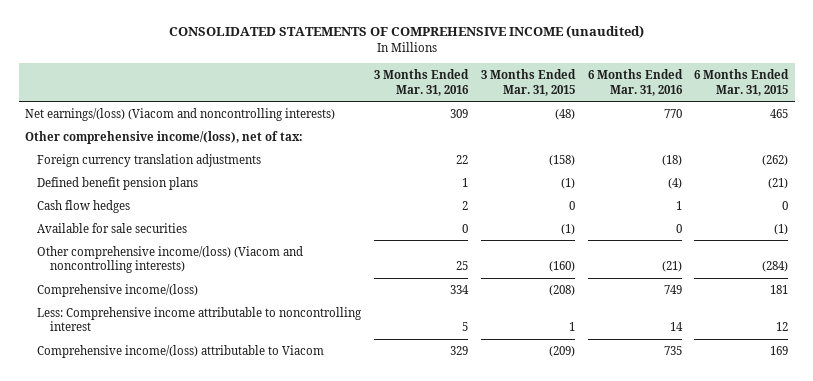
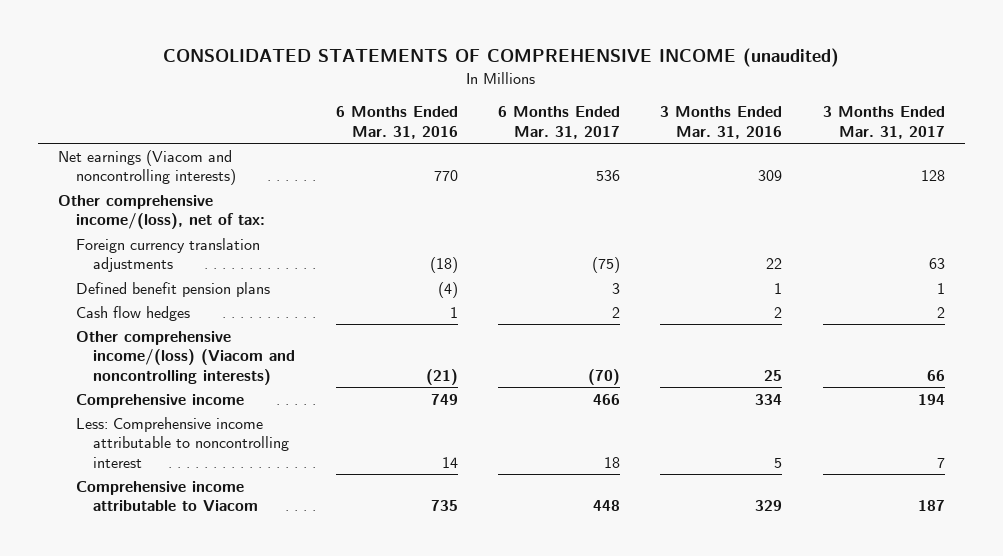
- | 3 Months Ended Mar. 31, 2016 | 3 Months Ended Mar. 31, 2015 | 6 Months Ended Mar. 31, 2016 | 6 Months Ended Mar. 31, 2015
+ | 6 Months Ended Mar. 31, 2016 | 6 Months Ended Mar. 31, 2017 | 3 Months Ended Mar. 31, 2016 | 3 Months Ended Mar. 31, 2017
- Net earnings/(loss) (Viacom and noncontrolling interests) | 309 | (48) | 770 | 465
+ Net earnings (Viacom and noncontrolling interests) | 770 | 536 | 309 | 128
- Available for sale securities | 0 | (1) | 0 | (1)
- Comprehensive income/(loss) | 334 | (208) | 749 | 181
+ Comprehensive income | 749 | 466 | 334 | 194
- Comprehensive income/(loss) attributable to Viacom | 329 | (209) | 735 | 169
+ Comprehensive income attributable to Viacom | 735 | 448 | 329 | 187

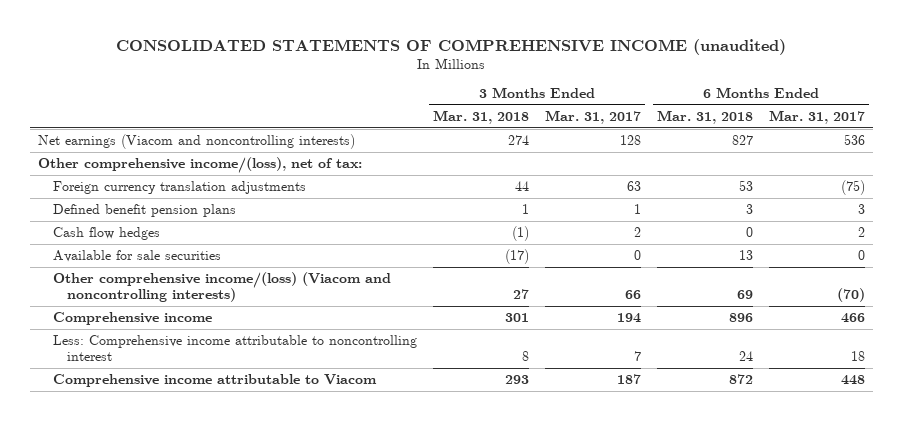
- | 6 Months Ended Mar. 31, 2016 | 6 Months Ended Mar. 31, 2017 | 3 Months Ended Mar. 31, 2016 | 3 Months Ended Mar. 31, 2017
+ | 3 Months Ended Mar. 31, 2018 | 3 Months Ended Mar. 31, 2017 | 6 Months Ended Mar. 31, 2018 | 6 Months Ended Mar. 31, 2017
+ Available for sale securities | (17) | 0 | 13 | 0

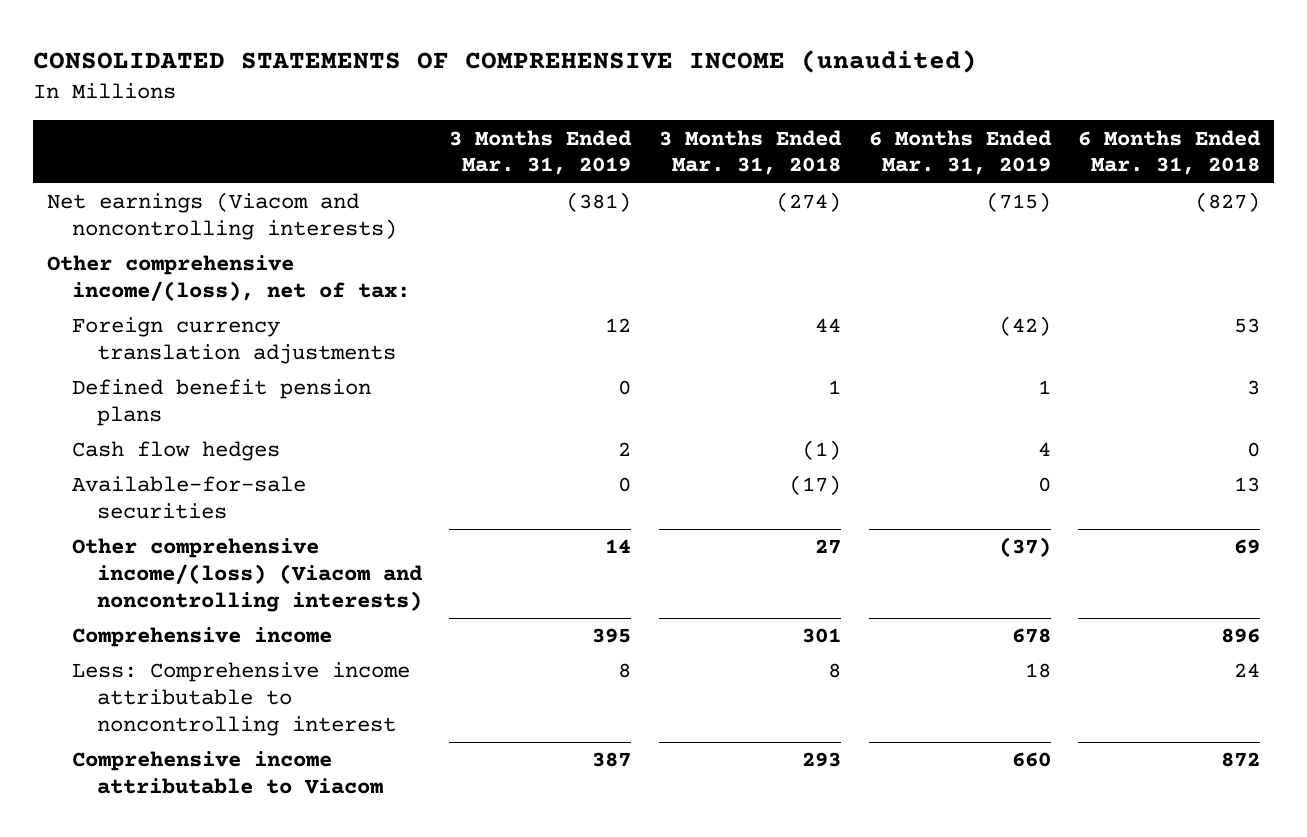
- | 3 Months Ended Mar. 31, 2018 | 3 Months Ended Mar. 31, 2017 | 6 Months Ended Mar. 31, 2018 | 6 Months Ended Mar. 31, 2017
+ | 3 Months Ended Mar. 31, 2019 | 3 Months Ended Mar. 31, 2018 | 6 Months Ended Mar. 31, 2019 | 6 Months Ended Mar. 31, 2018
- Net earnings (Viacom and noncontrolling interests) | 274 | 128 | 827 | 536
+ Net earnings (Viacom and noncontrolling interests) | (381) | (274) | (715) | (827)
- Available for sale securities | (17) | 0 | 13 | 0
+ Available-for-sale securities | 0 | (17) | 0 | 13

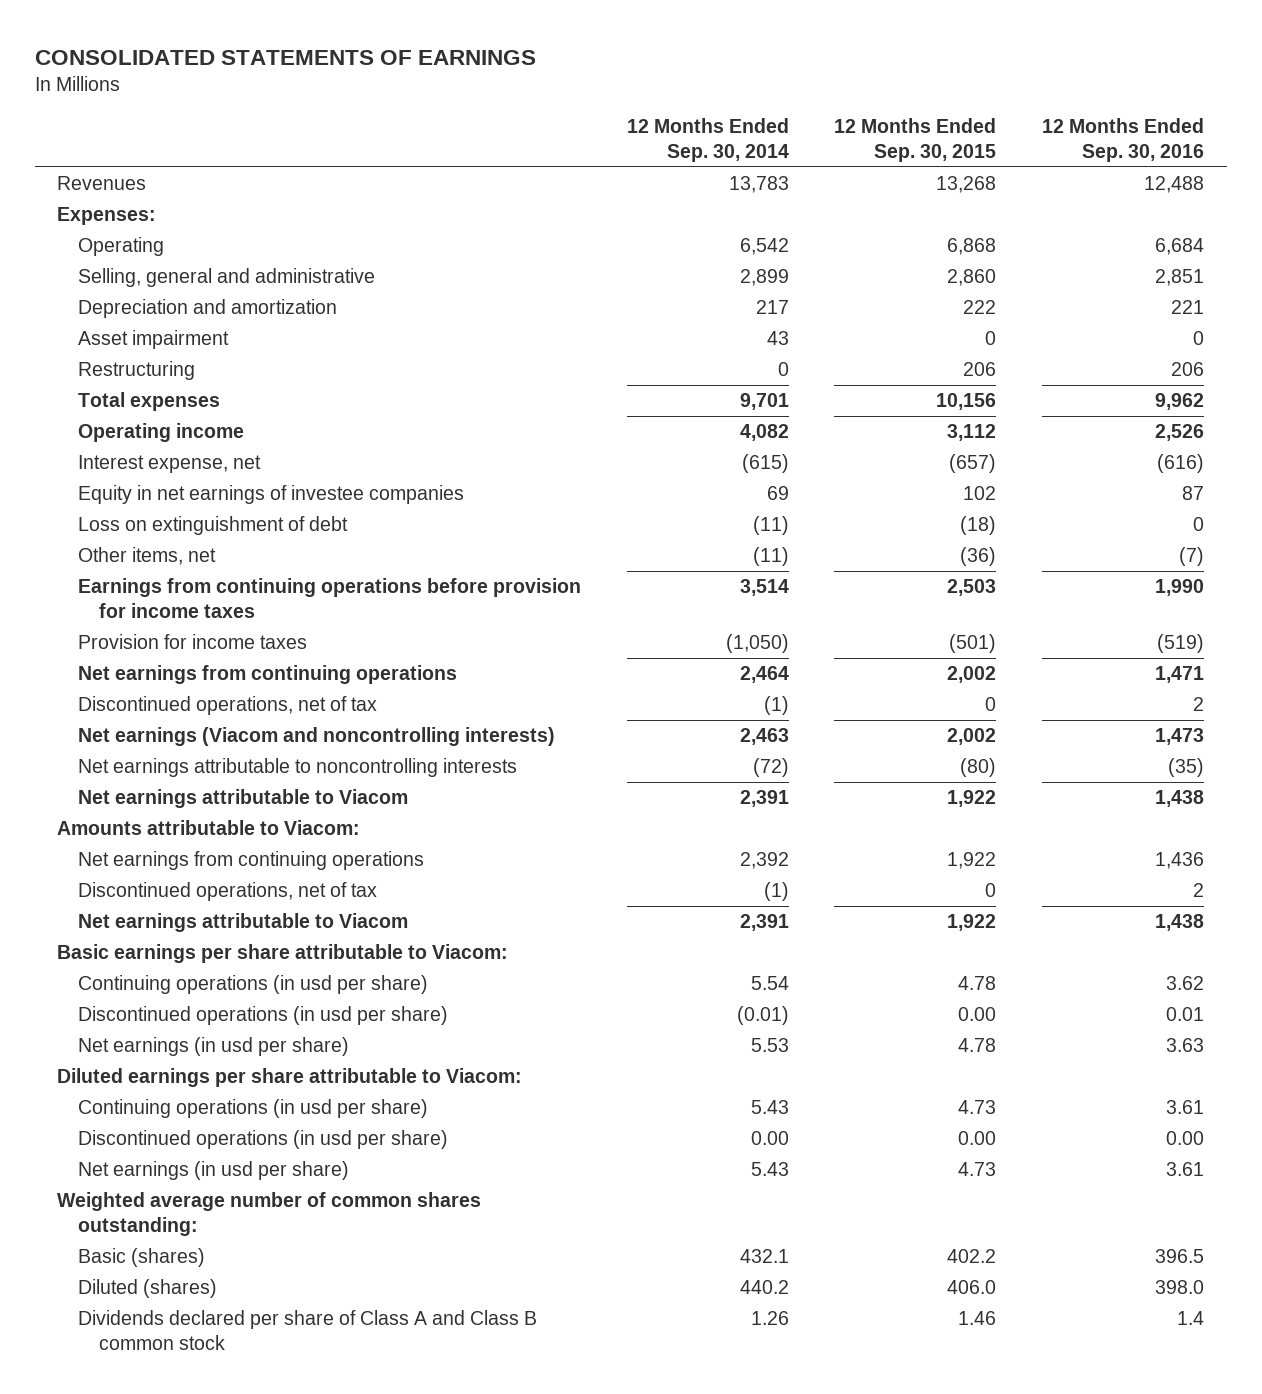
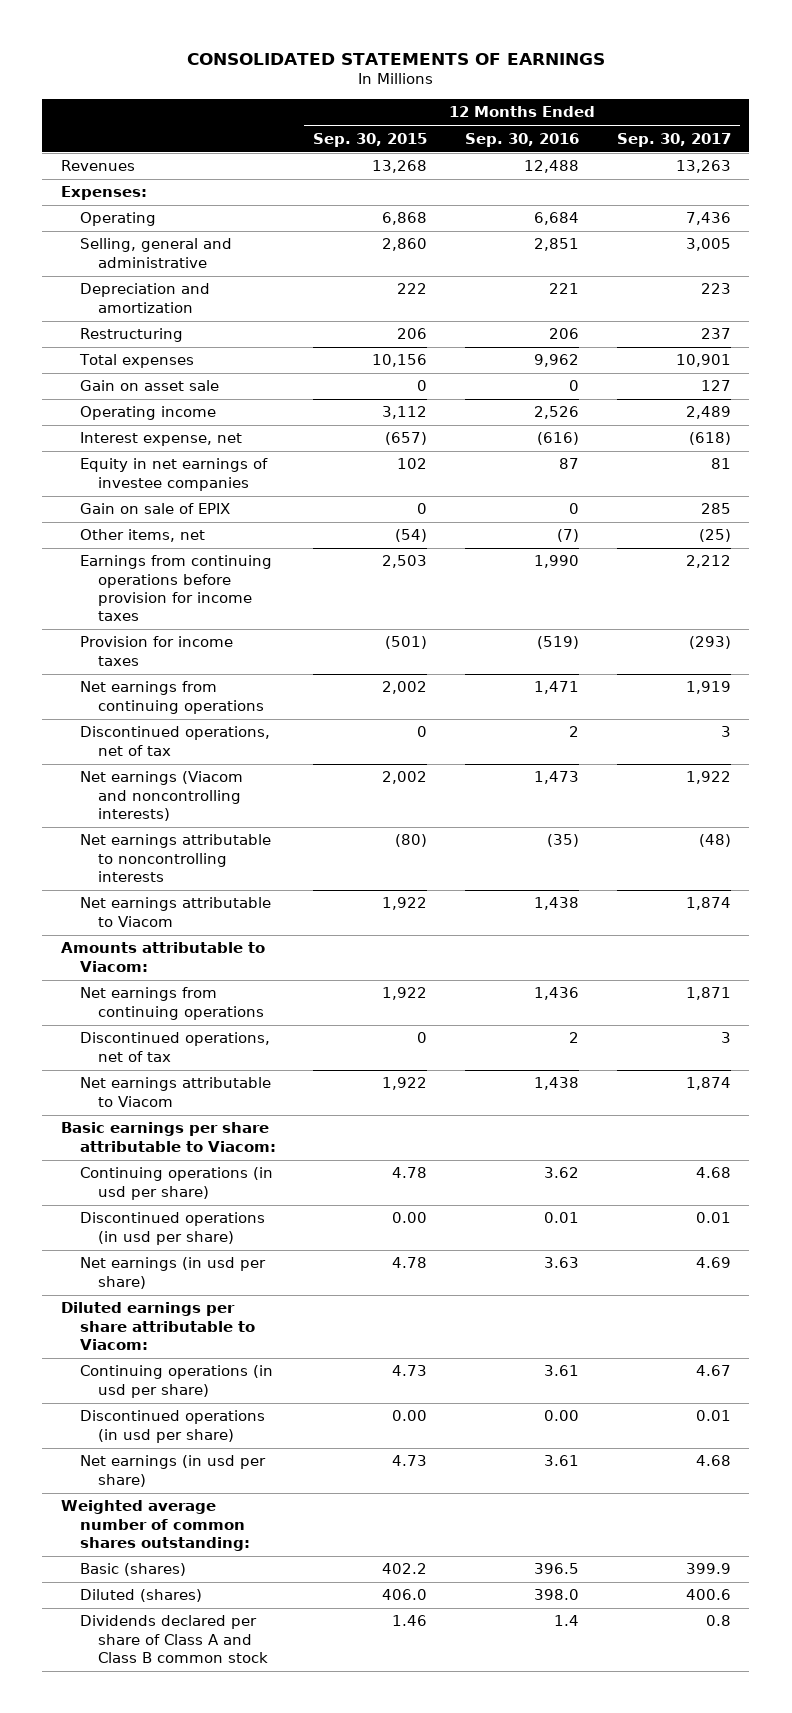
- | 12 Months Ended Sep. 30, 2014 | 12 Months Ended Sep. 30, 2015 | 12 Months Ended Sep. 30, 2016
+ | 12 Months Ended Sep. 30, 2015 | 12 Months Ended Sep. 30, 2016 | 12 Months Ended Sep. 30, 2017
- Asset impairment | 43 | 0 | 0
+ Gain on asset sale | 0 | 0 | 127
- Loss on extinguishment of debt | (11) | (18) | 0
- Other items, net | (11) | (36) | (7)
+ Gain on sale of EPIX | 0 | 0 | 285
+ Other items, net | (54) | (7) | (25)

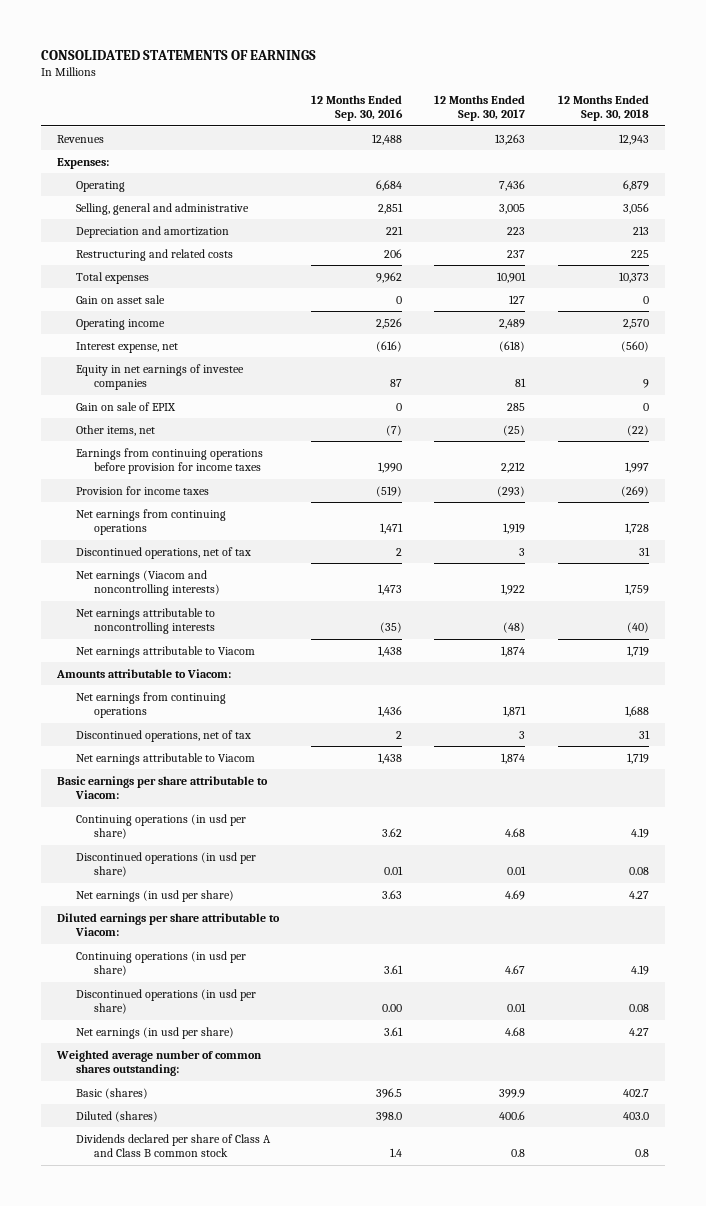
- | 12 Months Ended Sep. 30, 2015 | 12 Months Ended Sep. 30, 2016 | 12 Months Ended Sep. 30, 2017
+ | 12 Months Ended Sep. 30, 2016 | 12 Months Ended Sep. 30, 2017 | 12 Months Ended Sep. 30, 2018
- Restructuring | 206 | 206 | 237
+ Restructuring and related costs | 206 | 237 | 225

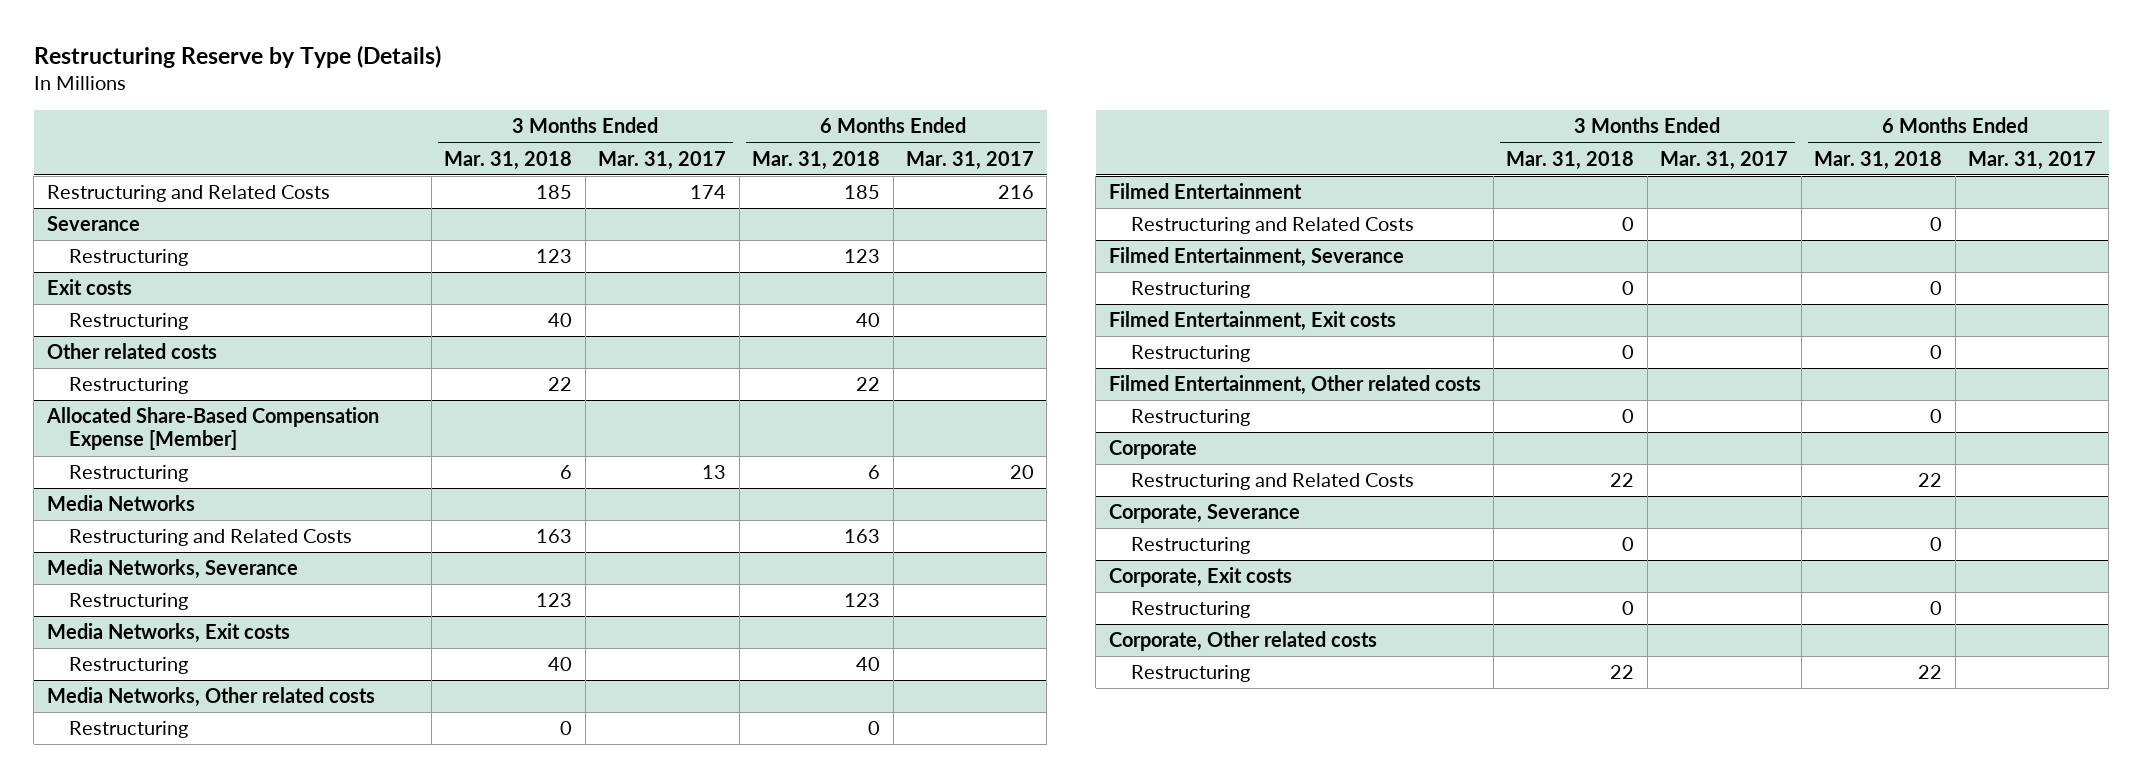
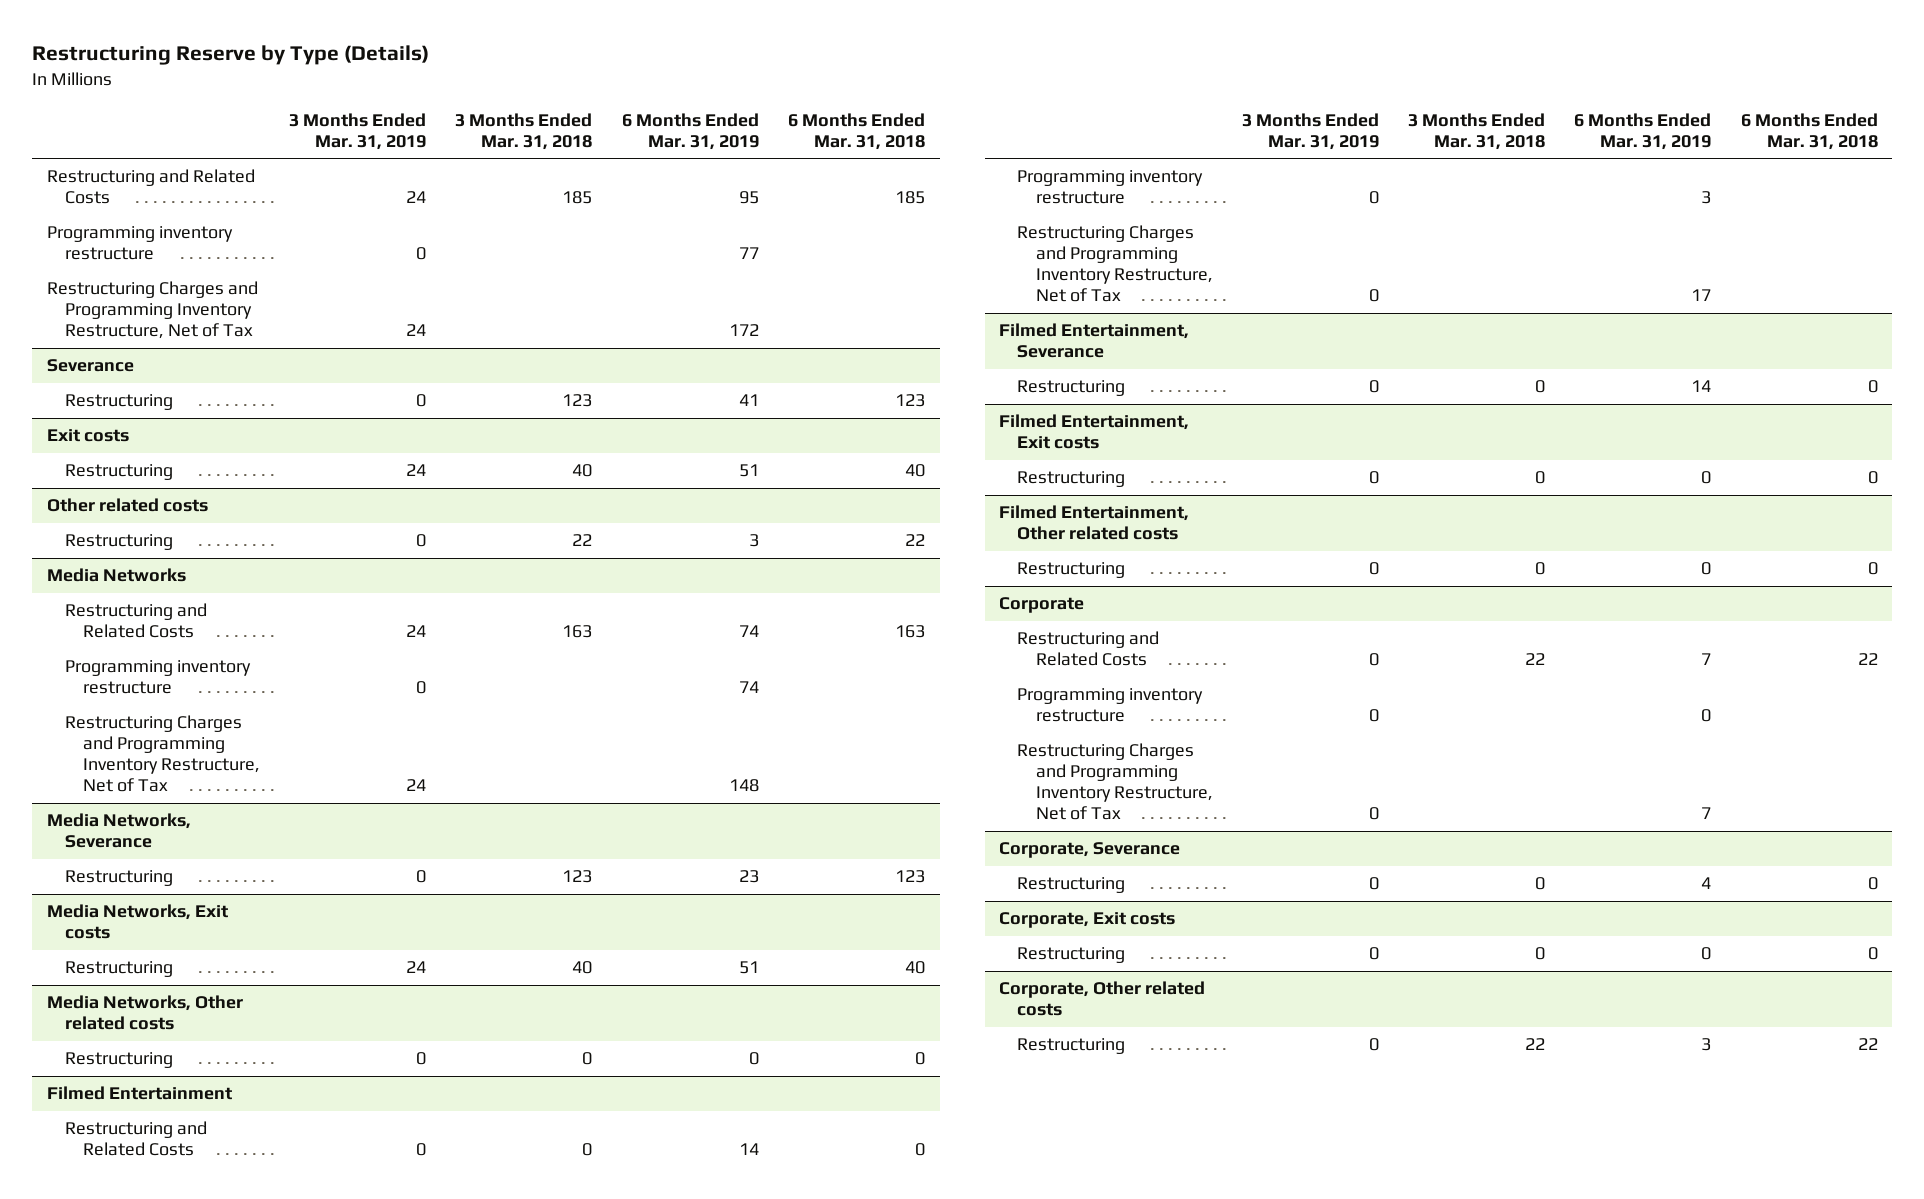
- | 3 Months Ended Mar. 31, 2018 | 3 Months Ended Mar. 31, 2017 | 6 Months Ended Mar. 31, 2018 | 6 Months Ended Mar. 31, 2017
+ | 3 Months Ended Mar. 31, 2019 | 3 Months Ended Mar. 31, 2018 | 6 Months Ended Mar. 31, 2019 | 6 Months Ended Mar. 31, 2018
+ Programming inventory restructure | 0 | | 77 |
+ Restructuring Charges and Programming Inventory Restructure, Net of Tax | 24 | | 172 |
- Allocated Share-Based Compensation Expense [Member]
- Restructuring | 6 | 13 | 6 | 20
@ Media Networks
+ Programming inventory restructure | 0 | | 74 |
+ Restructuring Charges and Programming Inventory Restructure, Net of Tax | 24 | | 148 |
@ Filmed Entertainment
+ Programming inventory restructure | 0 | | 3 |
+ Restructuring Charges and Programming Inventory Restructure, Net of Tax | 0 | | 17 |
@ Corporate
+ Programming inventory restructure | 0 | | 0 |
+ Restructuring Charges and Programming Inventory Restructure, Net of Tax | 0 | | 7 |

